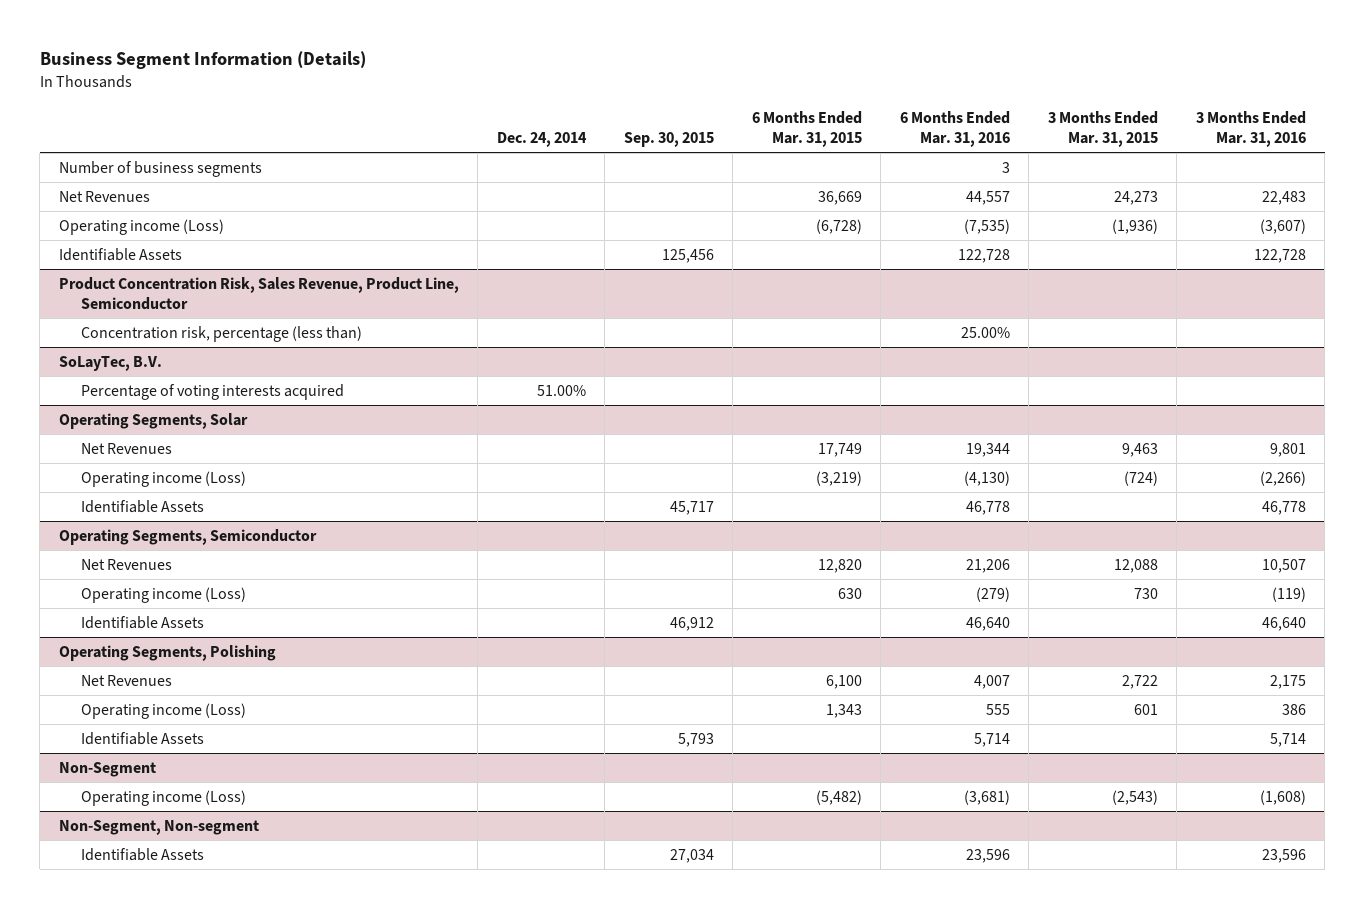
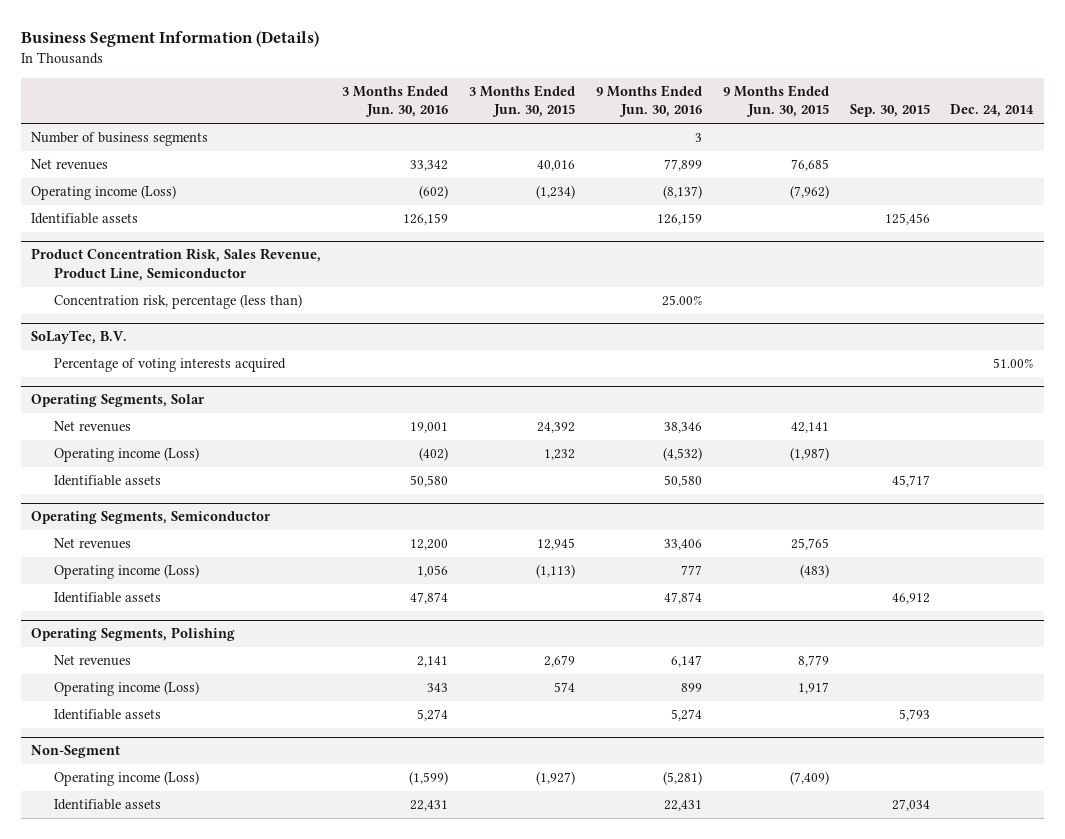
- | Dec. 24, 2014 | Sep. 30, 2015 | 6 Months Ended Mar. 31, 2015 | 6 Months Ended Mar. 31, 2016 | 3 Months Ended Mar. 31, 2015 | 3 Months Ended Mar. 31, 2016
+ | 3 Months Ended Jun. 30, 2016 | 3 Months Ended Jun. 30, 2015 | 9 Months Ended Jun. 30, 2016 | 9 Months Ended Jun. 30, 2015 | Sep. 30, 2015 | Dec. 24, 2014
- Net Revenues | | | 36,669 | 44,557 | 24,273 | 22,483
+ Net revenues | 33,342 | 40,016 | 77,899 | 76,685 | |
- Identifiable Assets | | 125,456 | | 122,728 | | 122,728
+ Identifiable assets | 126,159 | | 126,159 | | 125,456 |
@ Operating Segments, Solar
- Net Revenues | | | 17,749 | 19,344 | 9,463 | 9,801
+ Net revenues | 19,001 | 24,392 | 38,346 | 42,141 | |
- Identifiable Assets | | 45,717 | | 46,778 | | 46,778
+ Identifiable assets | 50,580 | | 50,580 | | 45,717 |
@ Operating Segments, Semiconductor
- Net Revenues | | | 12,820 | 21,206 | 12,088 | 10,507
+ Net revenues | 12,200 | 12,945 | 33,406 | 25,765 | |
- Identifiable Assets | | 46,912 | | 46,640 | | 46,640
+ Identifiable assets | 47,874 | | 47,874 | | 46,912 |
@ Operating Segments, Polishing
- Net Revenues | | | 6,100 | 4,007 | 2,722 | 2,175
+ Net revenues | 2,141 | 2,679 | 6,147 | 8,779 | |
- Identifiable Assets | | 5,793 | | 5,714 | | 5,714
+ Identifiable assets | 5,274 | | 5,274 | | 5,793 |
- Non-Segment, Non-segment
- Identifiable Assets | | 27,034 | | 23,596 | | 23,596
@ Non-Segment
+ Identifiable assets | 22,431 | | 22,431 | | 27,034 |

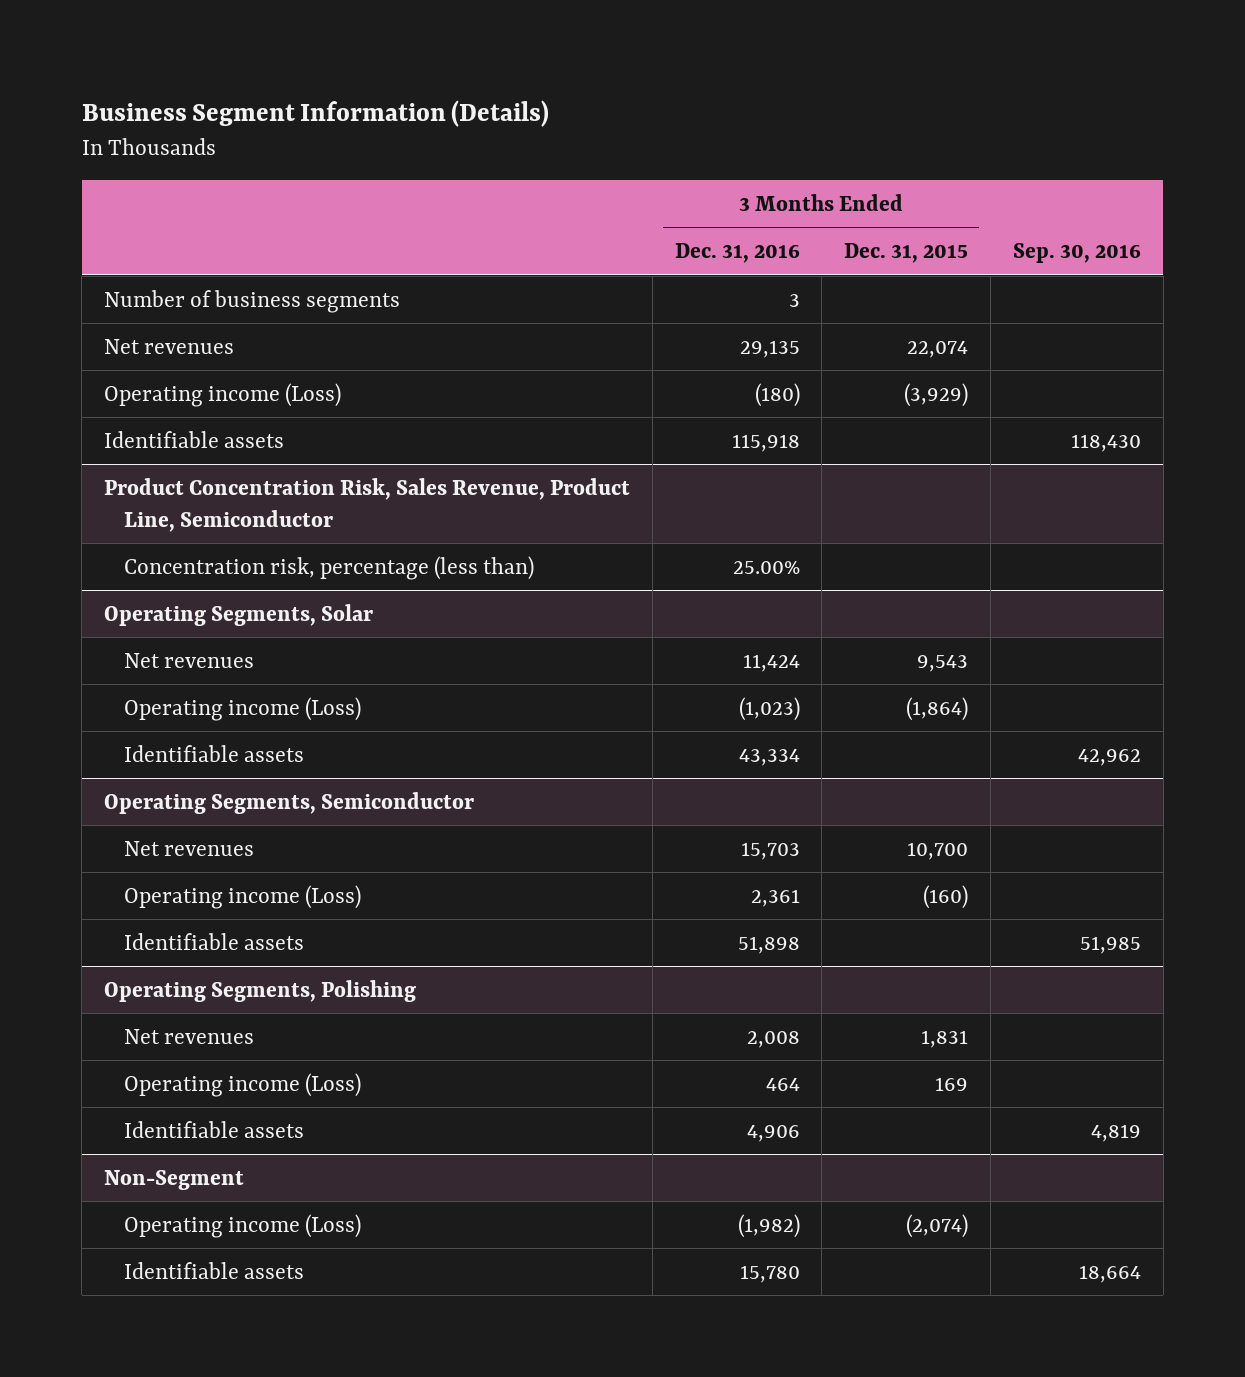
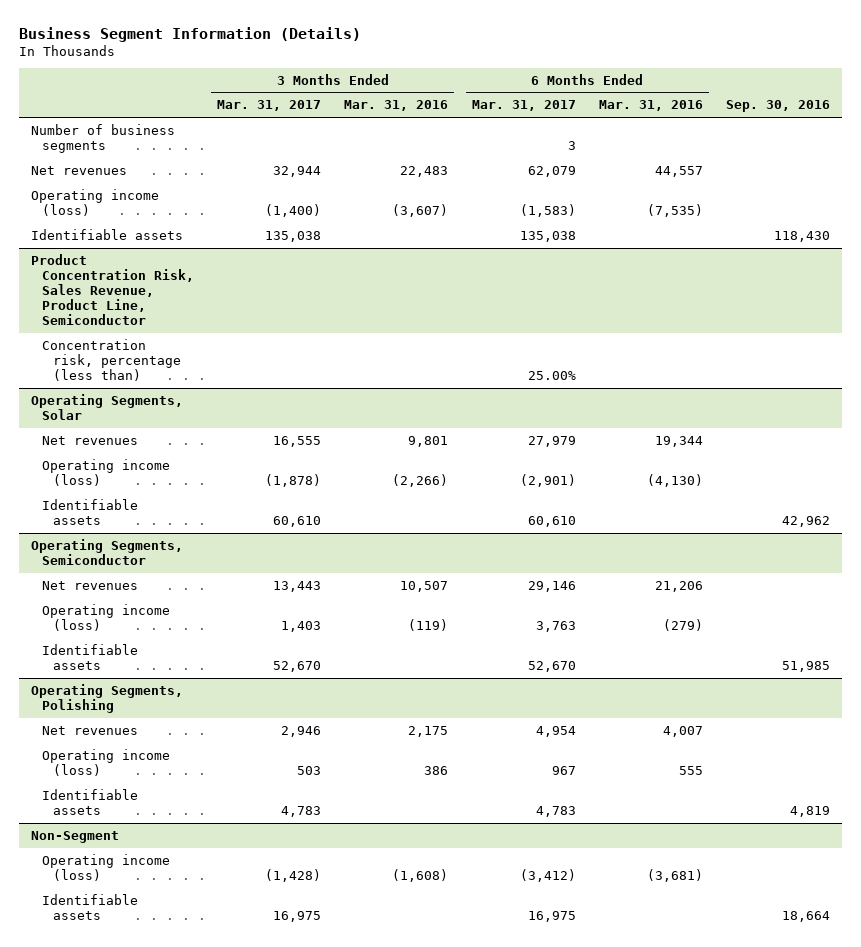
- | 3 Months Ended Dec. 31, 2016 | 3 Months Ended Dec. 31, 2015 | Sep. 30, 2016
+ | 3 Months Ended Mar. 31, 2017 | 3 Months Ended Mar. 31, 2016 | 6 Months Ended Mar. 31, 2017 | 6 Months Ended Mar. 31, 2016 | Sep. 30, 2016
- Operating income (Loss) | (180) | (3,929) |
+ Operating income (loss) | (1,400) | (3,607) | (1,583) | (7,535) |
@ Operating Segments, Solar
- Operating income (Loss) | (1,023) | (1,864) |
+ Operating income (loss) | (1,878) | (2,266) | (2,901) | (4,130) |
@ Operating Segments, Semiconductor
- Operating income (Loss) | 2,361 | (160) |
+ Operating income (loss) | 1,403 | (119) | 3,763 | (279) |
@ Operating Segments, Polishing
- Operating income (Loss) | 464 | 169 |
+ Operating income (loss) | 503 | 386 | 967 | 555 |
@ Non-Segment
- Operating income (Loss) | (1,982) | (2,074) |
+ Operating income (loss) | (1,428) | (1,608) | (3,412) | (3,681) |

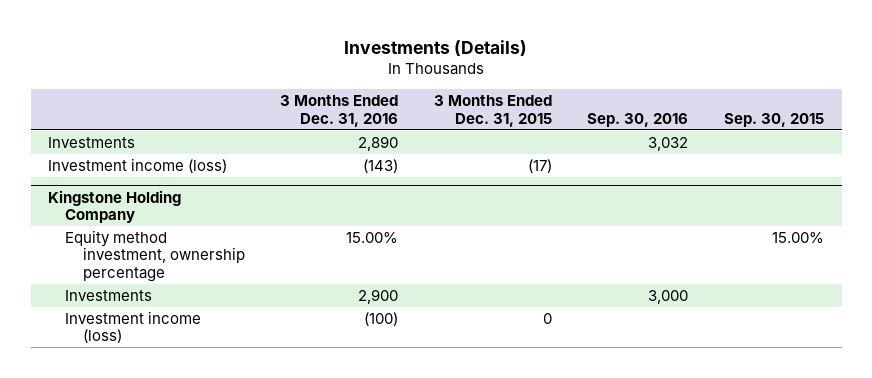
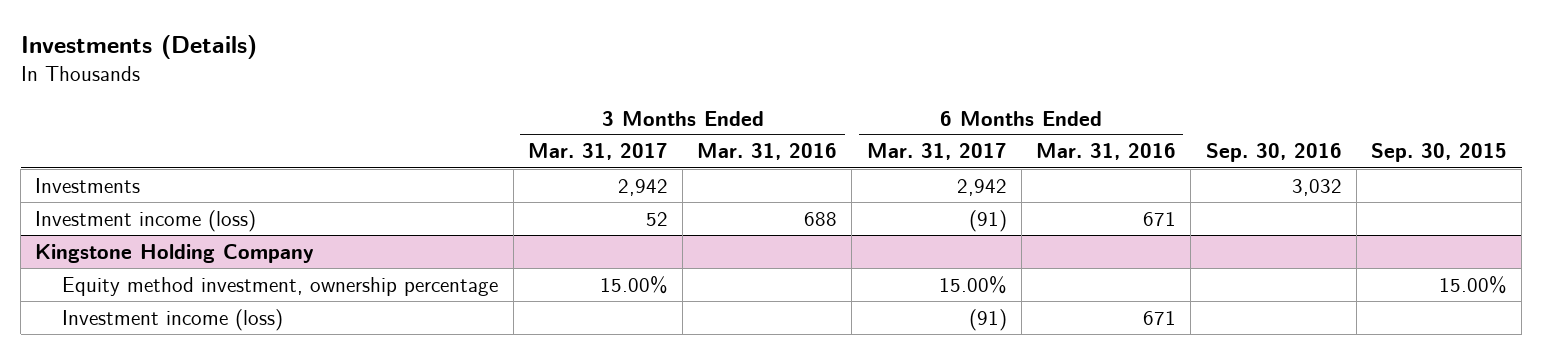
- | 3 Months Ended Dec. 31, 2016 | 3 Months Ended Dec. 31, 2015 | Sep. 30, 2016 | Sep. 30, 2015
+ | 3 Months Ended Mar. 31, 2017 | 3 Months Ended Mar. 31, 2016 | 6 Months Ended Mar. 31, 2017 | 6 Months Ended Mar. 31, 2016 | Sep. 30, 2016 | Sep. 30, 2015
@ Kingstone Holding Company
- Investments | 2,900 | | 3,000 |

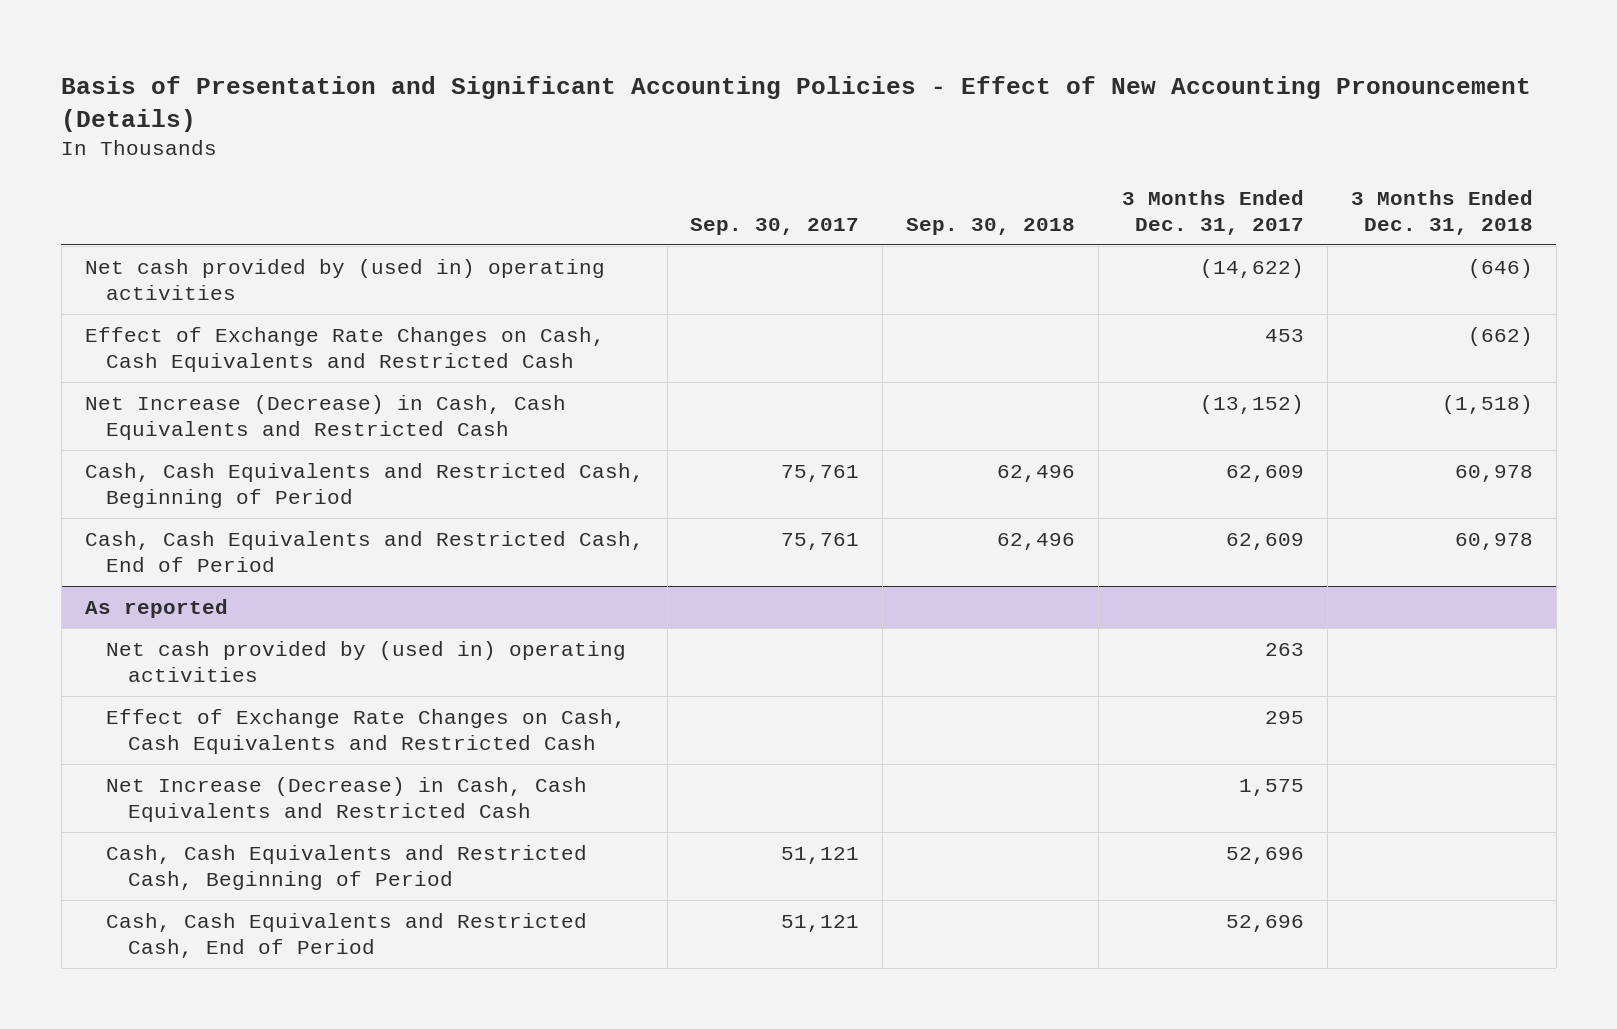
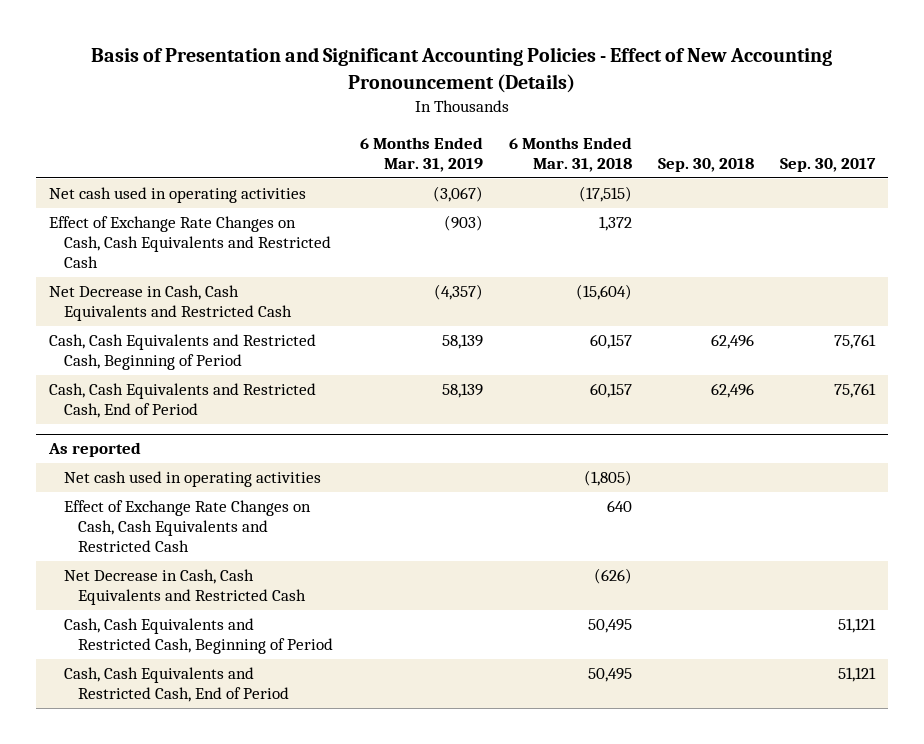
- | Sep. 30, 2017 | Sep. 30, 2018 | 3 Months Ended Dec. 31, 2017 | 3 Months Ended Dec. 31, 2018
+ | 6 Months Ended Mar. 31, 2019 | 6 Months Ended Mar. 31, 2018 | Sep. 30, 2018 | Sep. 30, 2017
- Net cash provided by (used in) operating activities | | | (14,622) | (646)
+ Net cash used in operating activities | (3,067) | (17,515) | |
- Net Increase (Decrease) in Cash, Cash Equivalents and Restricted Cash | | | (13,152) | (1,518)
+ Net Decrease in Cash, Cash Equivalents and Restricted Cash | (4,357) | (15,604) | |
@ As reported
- Net cash provided by (used in) operating activities | | | 263 |
+ Net cash used in operating activities | | (1,805) | |
- Net Increase (Decrease) in Cash, Cash Equivalents and Restricted Cash | | | 1,575 |
+ Net Decrease in Cash, Cash Equivalents and Restricted Cash | | (626) | |

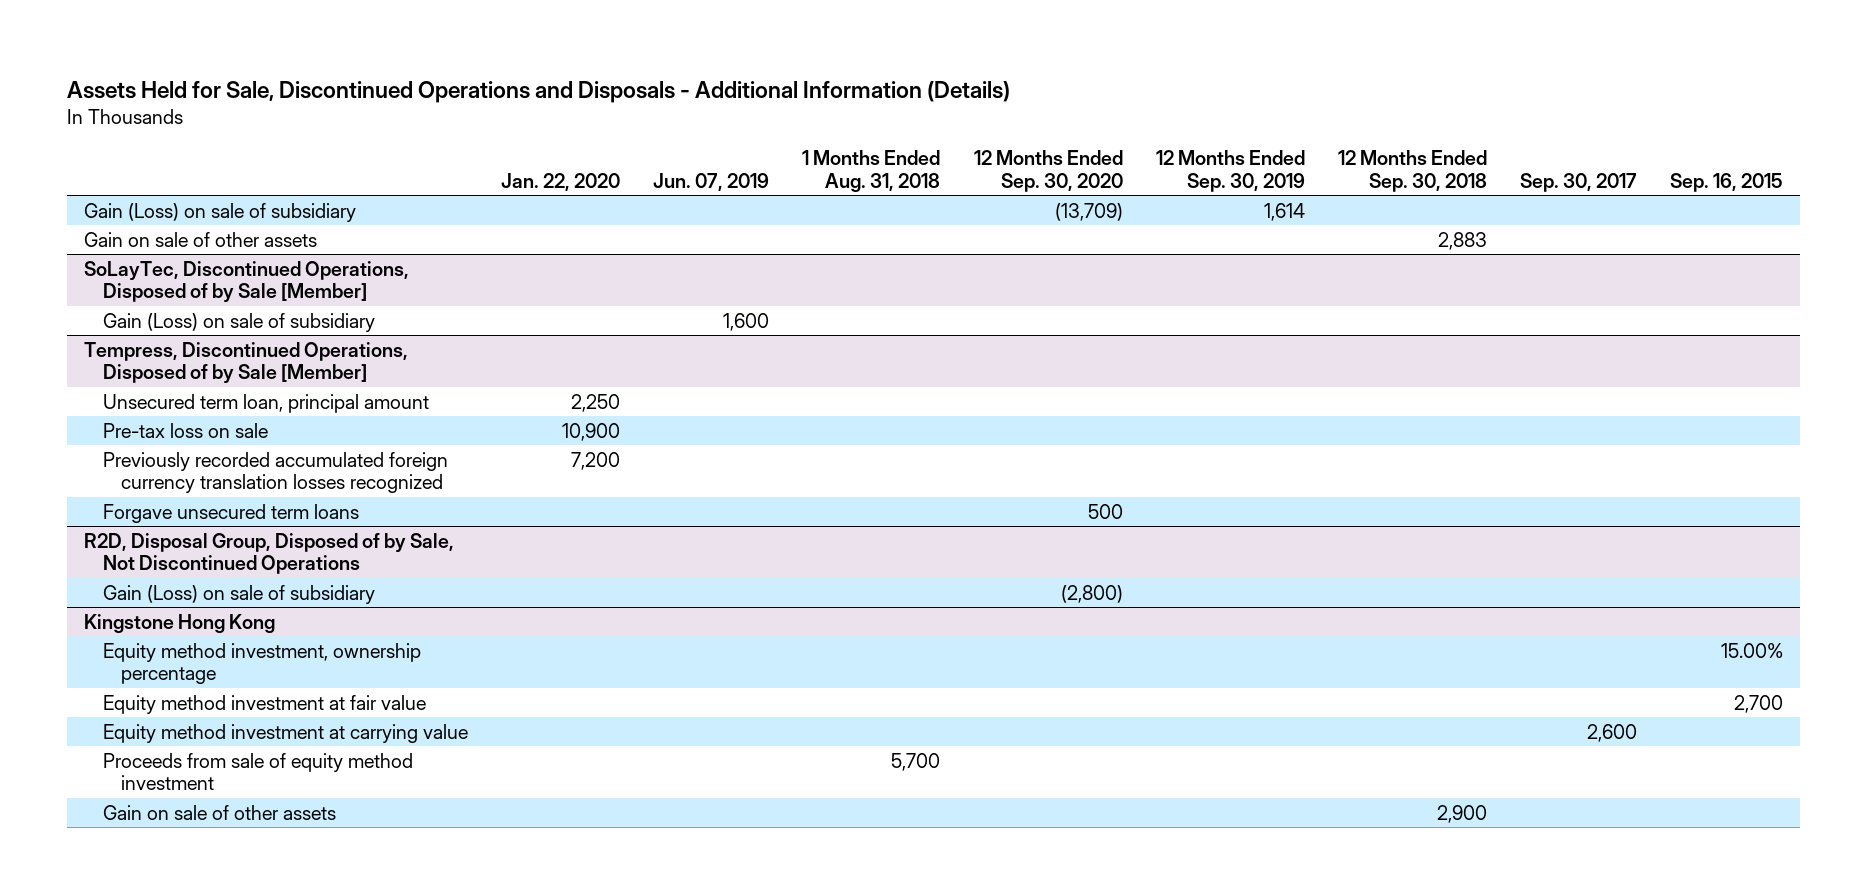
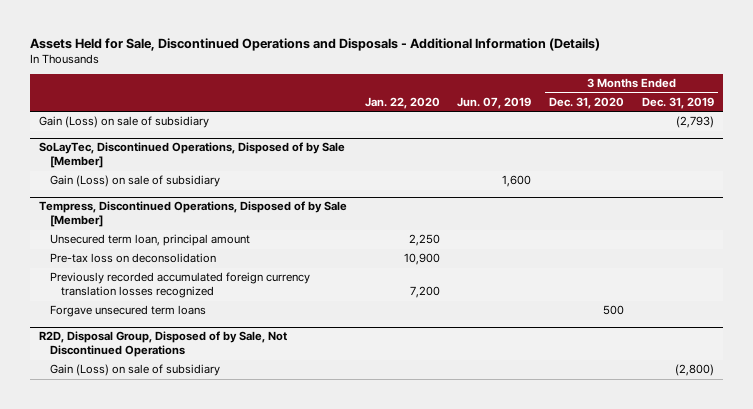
- | Jan. 22, 2020 | Jun. 07, 2019 | 1 Months Ended Aug. 31, 2018 | 12 Months Ended Sep. 30, 2020 | 12 Months Ended Sep. 30, 2019 | 12 Months Ended Sep. 30, 2018 | Sep. 30, 2017 | Sep. 16, 2015
+ | Jan. 22, 2020 | Jun. 07, 2019 | 3 Months Ended Dec. 31, 2020 | 3 Months Ended Dec. 31, 2019
- Gain on sale of other assets | | | | | | 2,883 | |
@ Tempress, Discontinued Operations, Disposed of by Sale [Member]
- Pre-tax loss on sale | 10,900 | | | | | | |
+ Pre-tax loss on deconsolidation | 10,900 | | |
- Kingstone Hong Kong
- Equity method investment, ownership percentage | | | | | | | | 15.00%
- Equity method investment at fair value | | | | | | | | 2,700
- Equity method investment at carrying value | | | | | | | 2,600 |
- Proceeds from sale of equity method investment | | | 5,700 | | | | |
- Gain on sale of other assets | | | | | | 2,900 | |

